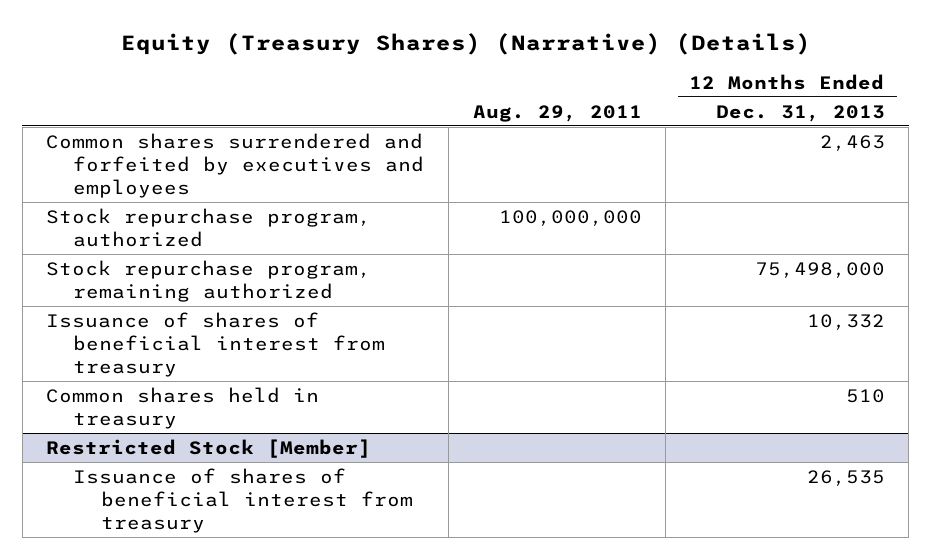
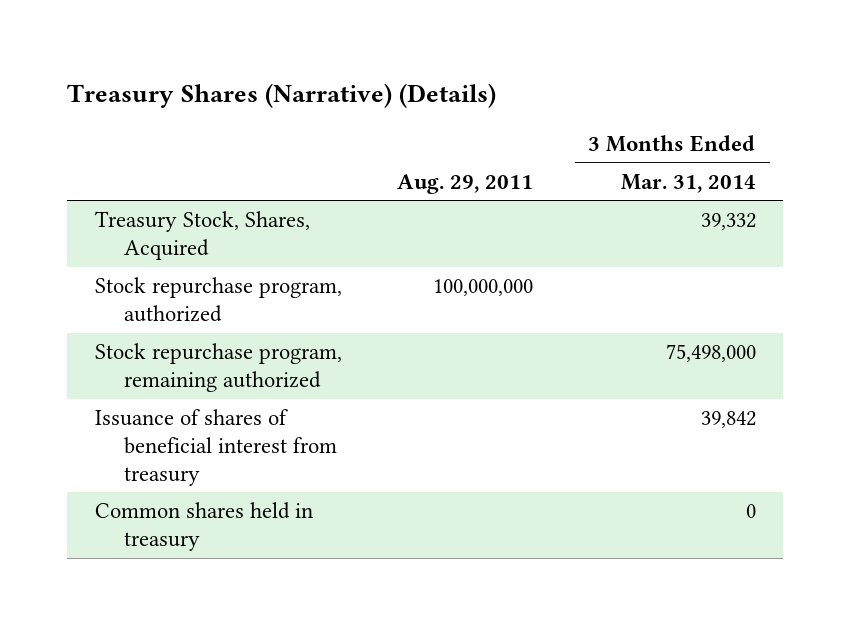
- Equity (Treasury Shares) (Narrative) (Details)
+ Treasury Shares (Narrative) (Details)
- | Aug. 29, 2011 | 12 Months Ended Dec. 31, 2013
+ | Aug. 29, 2011 | 3 Months Ended Mar. 31, 2014
- Common shares surrendered and forfeited by executives and employees | | 2,463
+ Treasury Stock, Shares, Acquired | | 39,332
- Restricted Stock [Member]
- Issuance of shares of beneficial interest from treasury | | 26,535

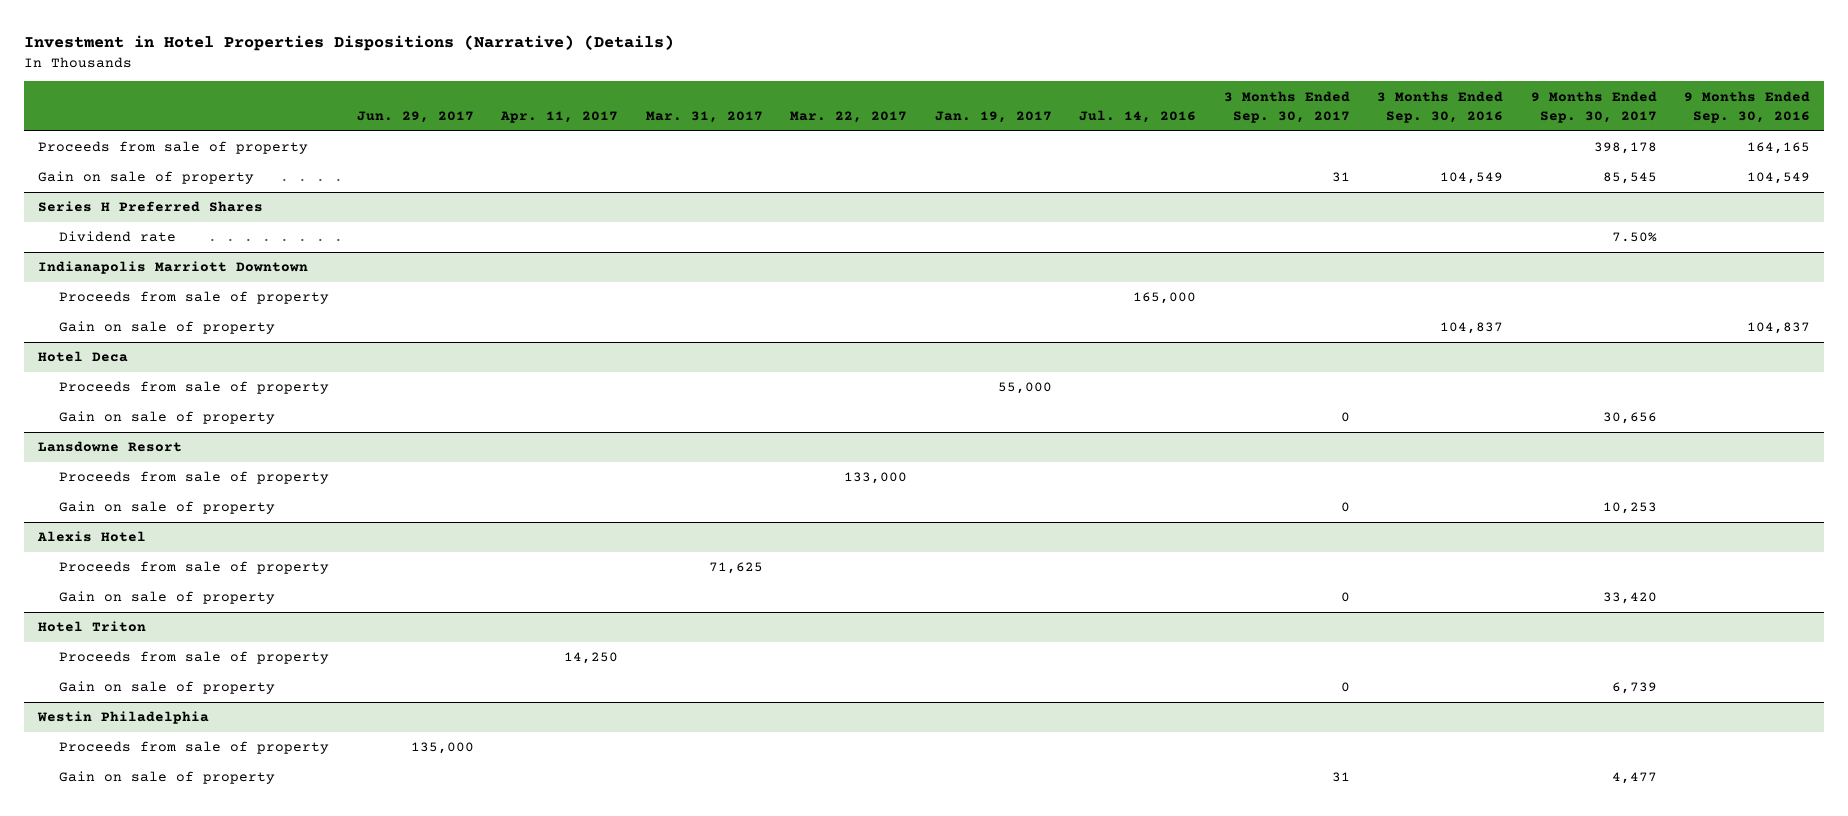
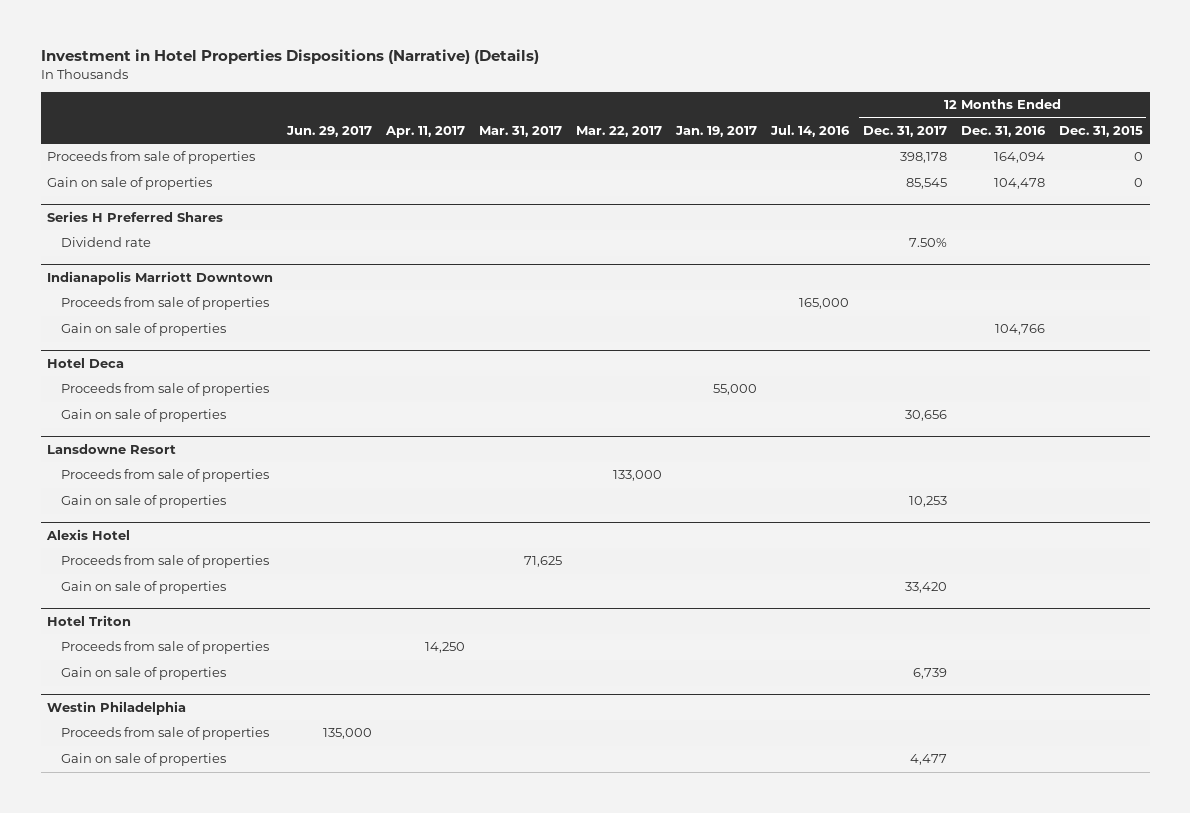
- | Jun. 29, 2017 | Apr. 11, 2017 | Mar. 31, 2017 | Mar. 22, 2017 | Jan. 19, 2017 | Jul. 14, 2016 | 3 Months Ended Sep. 30, 2017 | 3 Months Ended Sep. 30, 2016 | 9 Months Ended Sep. 30, 2017 | 9 Months Ended Sep. 30, 2016
+ | Jun. 29, 2017 | Apr. 11, 2017 | Mar. 31, 2017 | Mar. 22, 2017 | Jan. 19, 2017 | Jul. 14, 2016 | 12 Months Ended Dec. 31, 2017 | 12 Months Ended Dec. 31, 2016 | 12 Months Ended Dec. 31, 2015
- Proceeds from sale of property | | | | | | | | | 398,178 | 164,165
- Gain on sale of property | | | | | | | 31 | 104,549 | 85,545 | 104,549
+ Proceeds from sale of properties | | | | | | | 398,178 | 164,094 | 0
+ Gain on sale of properties | | | | | | | 85,545 | 104,478 | 0
@ Indianapolis Marriott Downtown
- Proceeds from sale of property | | | | | | 165,000 | | | |
- Gain on sale of property | | | | | | | | 104,837 | | 104,837
+ Proceeds from sale of properties | | | | | | 165,000 | | |
+ Gain on sale of properties | | | | | | | | 104,766 |
@ Hotel Deca
- Proceeds from sale of property | | | | | 55,000 | | | | |
- Gain on sale of property | | | | | | | 0 | | 30,656 |
+ Proceeds from sale of properties | | | | | 55,000 | | | |
+ Gain on sale of properties | | | | | | | 30,656 | |
@ Lansdowne Resort
- Proceeds from sale of property | | | | 133,000 | | | | | |
- Gain on sale of property | | | | | | | 0 | | 10,253 |
+ Proceeds from sale of properties | | | | 133,000 | | | | |
+ Gain on sale of properties | | | | | | | 10,253 | |
@ Alexis Hotel
- Proceeds from sale of property | | | 71,625 | | | | | | |
- Gain on sale of property | | | | | | | 0 | | 33,420 |
+ Proceeds from sale of properties | | | 71,625 | | | | | |
+ Gain on sale of properties | | | | | | | 33,420 | |
@ Hotel Triton
- Proceeds from sale of property | | 14,250 | | | | | | | |
- Gain on sale of property | | | | | | | 0 | | 6,739 |
+ Proceeds from sale of properties | | 14,250 | | | | | | |
+ Gain on sale of properties | | | | | | | 6,739 | |
@ Westin Philadelphia
- Proceeds from sale of property | 135,000 | | | | | | | | |
- Gain on sale of property | | | | | | | 31 | | 4,477 |
+ Proceeds from sale of properties | 135,000 | | | | | | | |
+ Gain on sale of properties | | | | | | | 4,477 | |

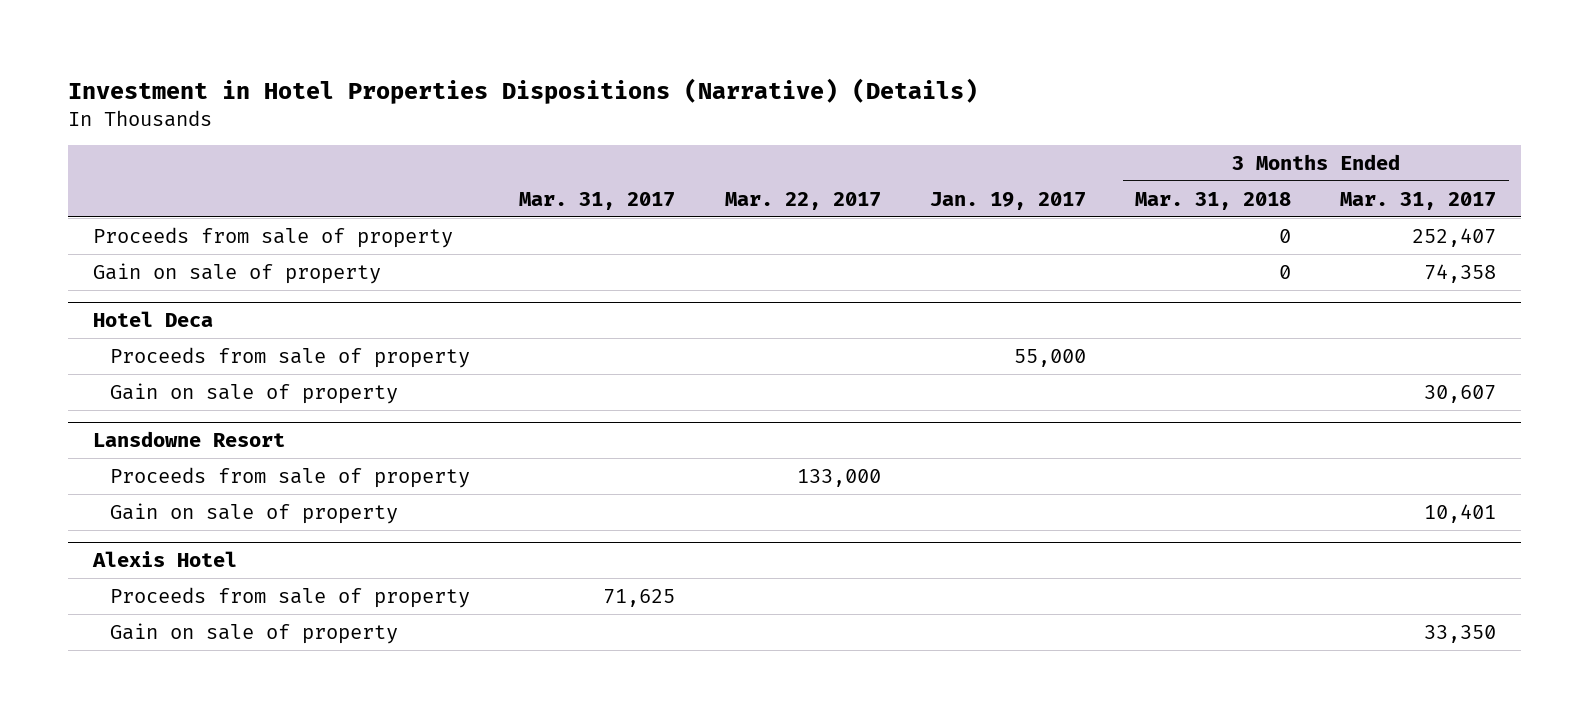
- | Jun. 29, 2017 | Apr. 11, 2017 | Mar. 31, 2017 | Mar. 22, 2017 | Jan. 19, 2017 | Jul. 14, 2016 | 12 Months Ended Dec. 31, 2017 | 12 Months Ended Dec. 31, 2016 | 12 Months Ended Dec. 31, 2015
+ | Mar. 31, 2017 | Mar. 22, 2017 | Jan. 19, 2017 | 3 Months Ended Mar. 31, 2018 | 3 Months Ended Mar. 31, 2017
- Proceeds from sale of properties | | | | | | | 398,178 | 164,094 | 0
- Gain on sale of properties | | | | | | | 85,545 | 104,478 | 0
- Series H Preferred Shares
- Dividend rate | | | | | | | 7.50% | |
- Indianapolis Marriott Downtown
- Proceeds from sale of properties | | | | | | 165,000 | | |
- Gain on sale of properties | | | | | | | | 104,766 |
+ Proceeds from sale of property | | | | 0 | 252,407
+ Gain on sale of property | | | | 0 | 74,358
@ Hotel Deca
- Proceeds from sale of properties | | | | | 55,000 | | | |
- Gain on sale of properties | | | | | | | 30,656 | |
+ Proceeds from sale of property | | | 55,000 | |
+ Gain on sale of property | | | | | 30,607
@ Lansdowne Resort
- Proceeds from sale of properties | | | | 133,000 | | | | |
- Gain on sale of properties | | | | | | | 10,253 | |
+ Proceeds from sale of property | | 133,000 | | |
+ Gain on sale of property | | | | | 10,401
@ Alexis Hotel
- Proceeds from sale of properties | | | 71,625 | | | | | |
- Gain on sale of properties | | | | | | | 33,420 | |
- Hotel Triton
- Proceeds from sale of properties | | 14,250 | | | | | | |
- Gain on sale of properties | | | | | | | 6,739 | |
- Westin Philadelphia
- Proceeds from sale of properties | 135,000 | | | | | | | |
- Gain on sale of properties | | | | | | | 4,477 | |
@ Alexis Hotel
+ Proceeds from sale of property | 71,625 | | | |
+ Gain on sale of property | | | | | 33,350

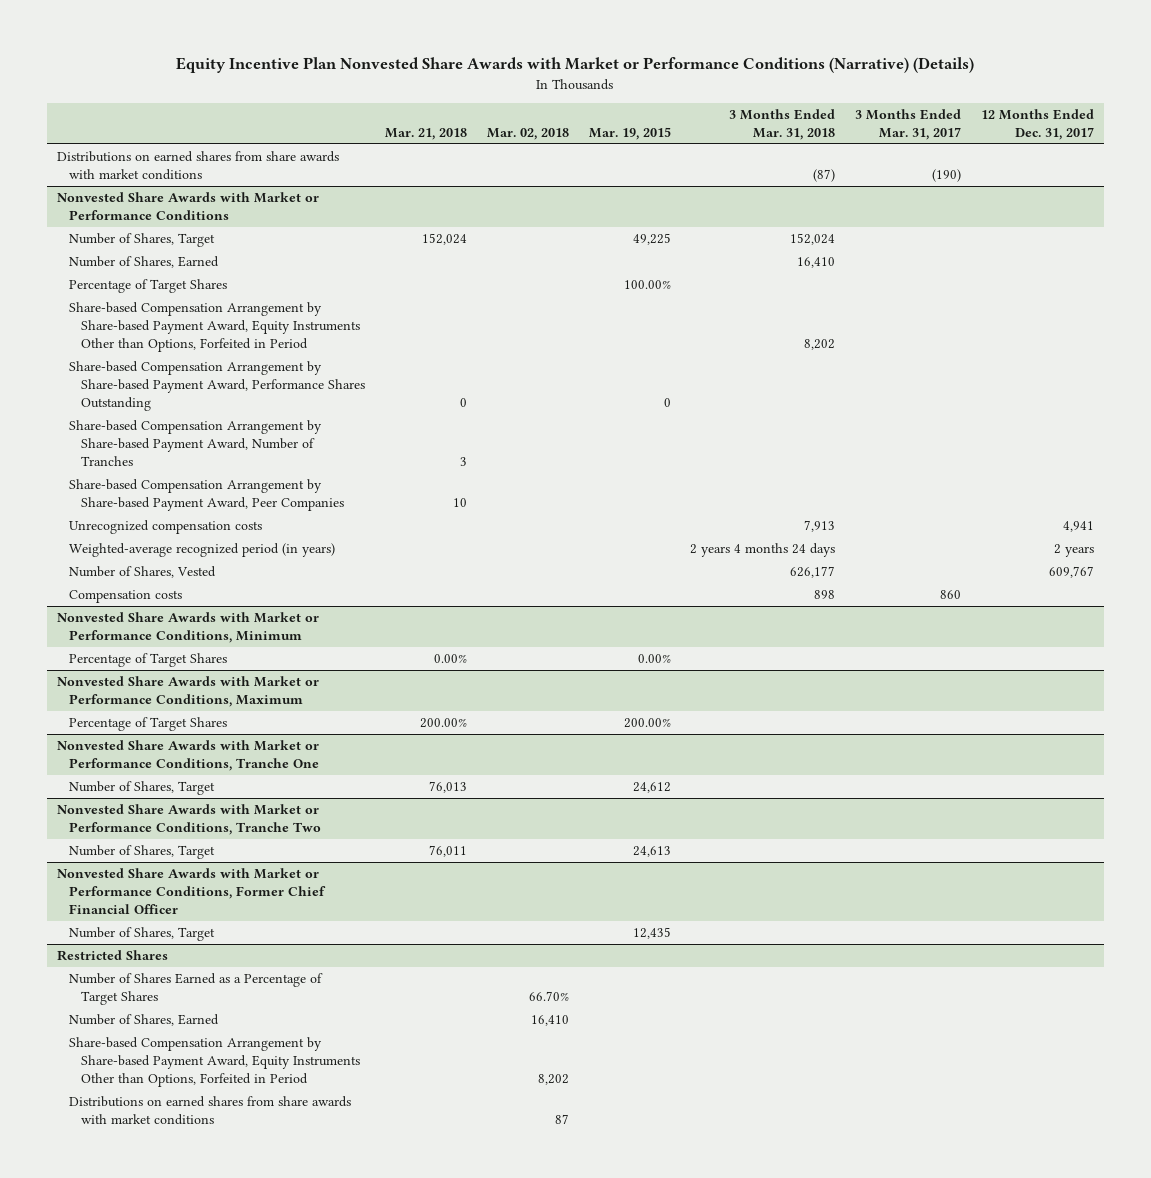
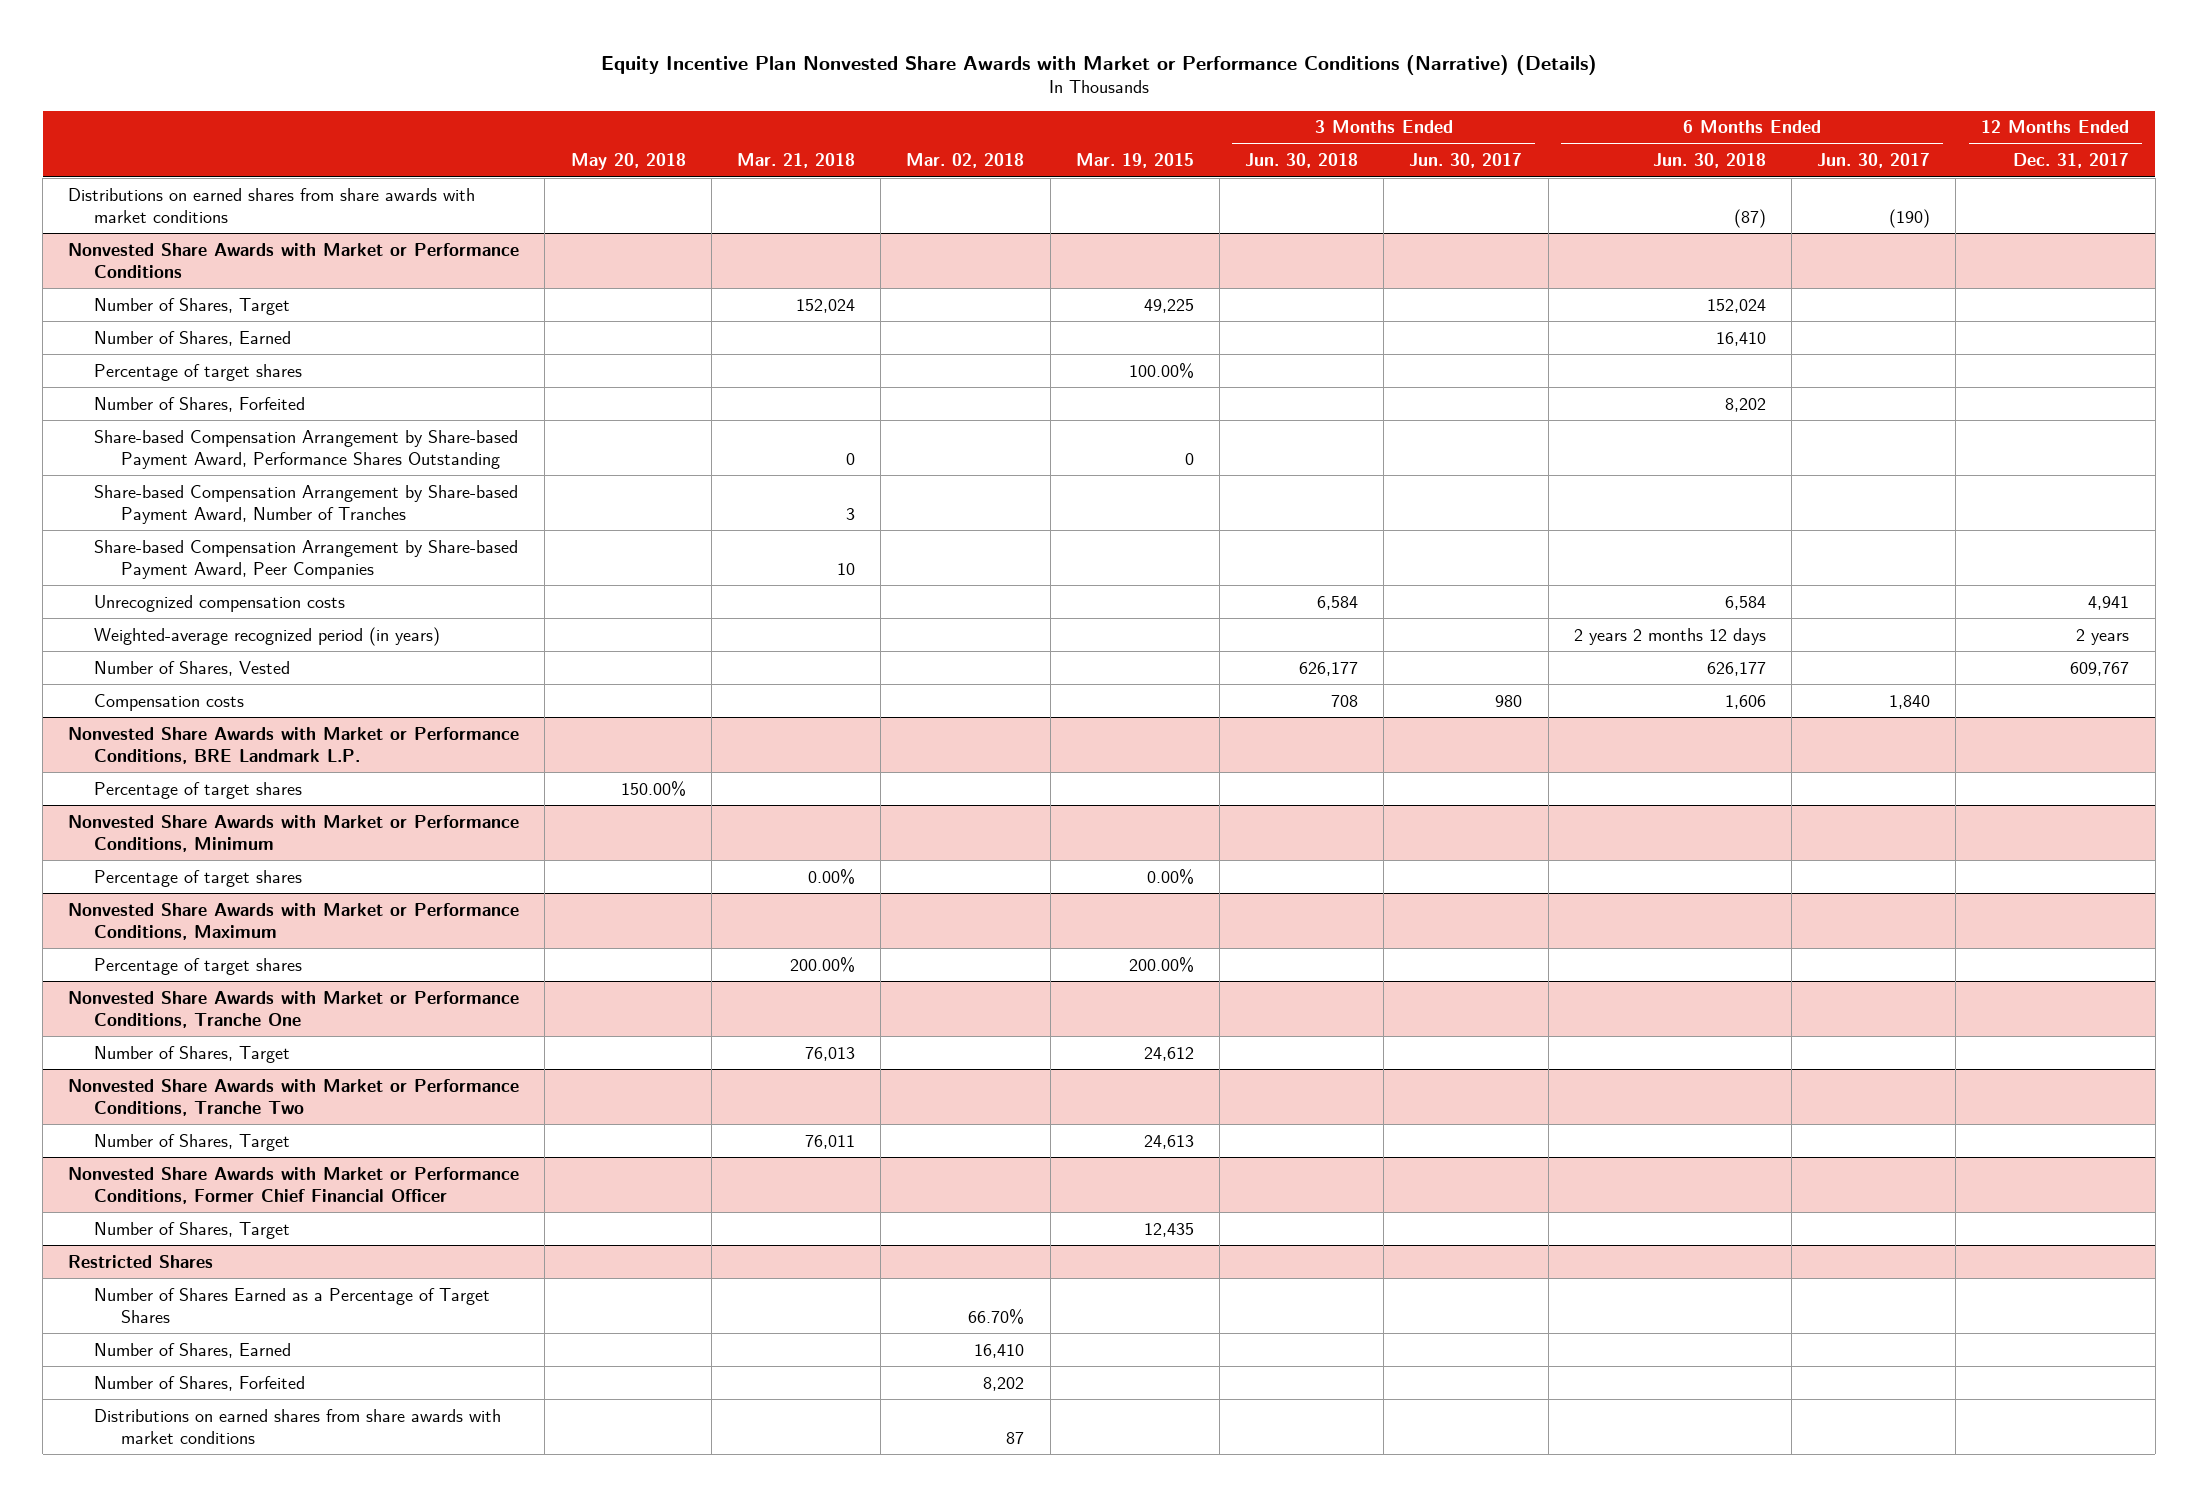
- | Mar. 21, 2018 | Mar. 02, 2018 | Mar. 19, 2015 | 3 Months Ended Mar. 31, 2018 | 3 Months Ended Mar. 31, 2017 | 12 Months Ended Dec. 31, 2017
+ | May 20, 2018 | Mar. 21, 2018 | Mar. 02, 2018 | Mar. 19, 2015 | 3 Months Ended Jun. 30, 2018 | 3 Months Ended Jun. 30, 2017 | 6 Months Ended Jun. 30, 2018 | 6 Months Ended Jun. 30, 2017 | 12 Months Ended Dec. 31, 2017
@ Nonvested Share Awards with Market or Performance Conditions
- Percentage of Target Shares | | | 100.00% | | |
- Share-based Compensation Arrangement by Share-based Payment Award, Equity Instruments Other than Options, Forfeited in Period | | | | 8,202 | |
+ Percentage of target shares | | | | 100.00% | | | | |
+ Number of Shares, Forfeited | | | | | | | 8,202 | |
+ Nonvested Share Awards with Market or Performance Conditions, BRE Landmark L.P.
+ Percentage of target shares | 150.00% | | | | | | | |
@ Nonvested Share Awards with Market or Performance Conditions, Minimum
- Percentage of Target Shares | 0.00% | | 0.00% | | |
+ Percentage of target shares | | 0.00% | | 0.00% | | | | |
@ Nonvested Share Awards with Market or Performance Conditions, Maximum
- Percentage of Target Shares | 200.00% | | 200.00% | | |
+ Percentage of target shares | | 200.00% | | 200.00% | | | | |
@ Restricted Shares
- Share-based Compensation Arrangement by Share-based Payment Award, Equity Instruments Other than Options, Forfeited in Period | | 8,202 | | | |
+ Number of Shares, Forfeited | | | 8,202 | | | | | |

